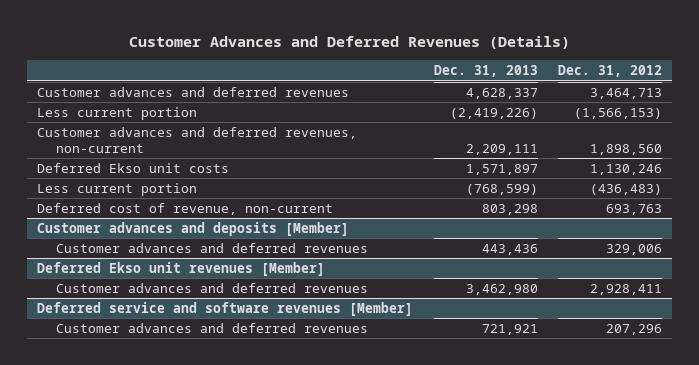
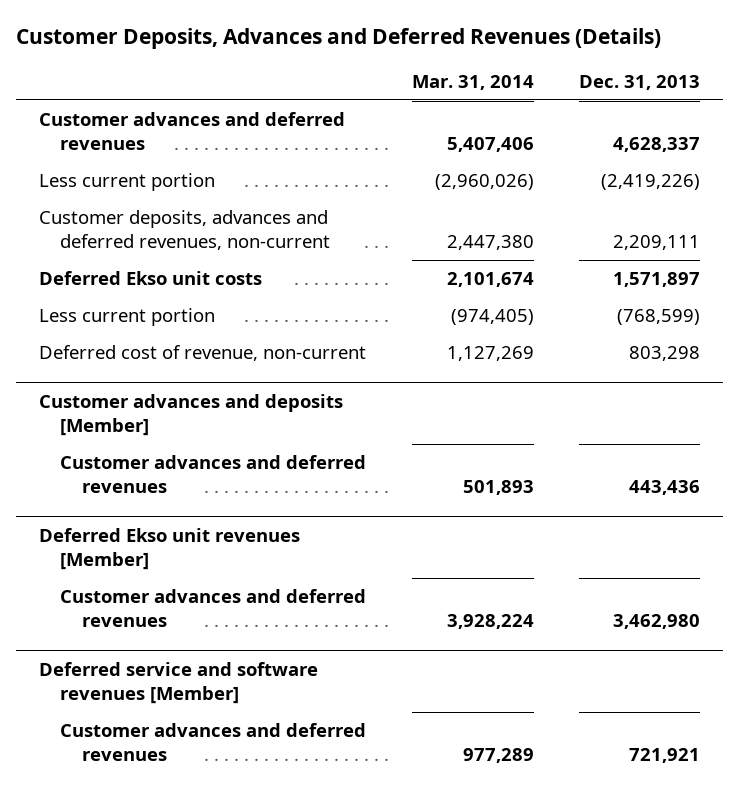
- Customer Advances and Deferred Revenues (Details)
+ Customer Deposits, Advances and Deferred Revenues (Details)
- | Dec. 31, 2013 | Dec. 31, 2012
+ | Mar. 31, 2014 | Dec. 31, 2013
- Customer advances and deferred revenues, non-current | 2,209,111 | 1,898,560
+ Customer deposits, advances and deferred revenues, non-current | 2,447,380 | 2,209,111

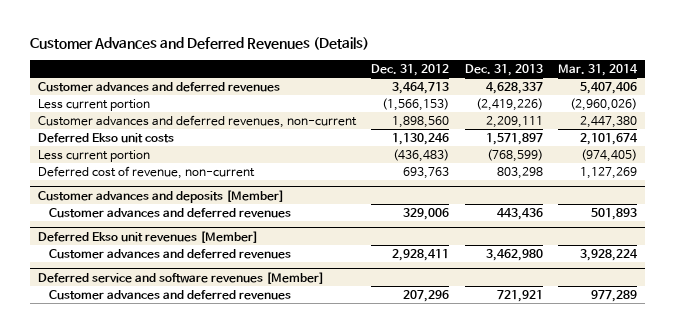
- Customer Deposits, Advances and Deferred Revenues (Details)
+ Customer Advances and Deferred Revenues (Details)
- | Mar. 31, 2014 | Dec. 31, 2013
+ | Dec. 31, 2012 | Dec. 31, 2013 | Mar. 31, 2014
- Customer deposits, advances and deferred revenues, non-current | 2,447,380 | 2,209,111
+ Customer advances and deferred revenues, non-current | 1,898,560 | 2,209,111 | 2,447,380

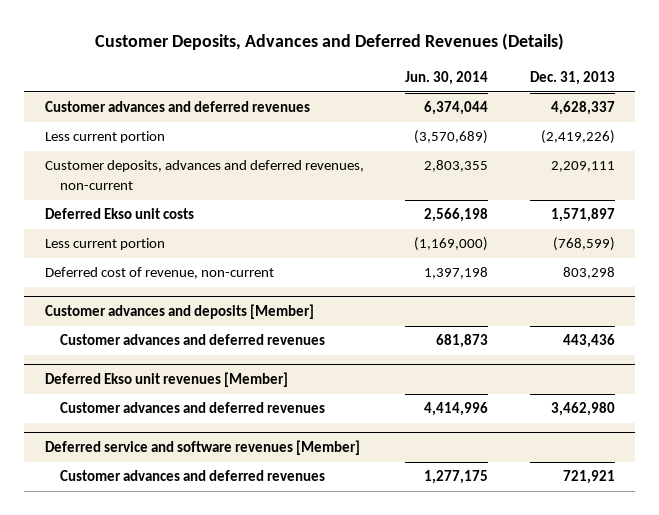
- Customer Advances and Deferred Revenues (Details)
+ Customer Deposits, Advances and Deferred Revenues (Details)
- | Dec. 31, 2012 | Dec. 31, 2013 | Mar. 31, 2014
+ | Jun. 30, 2014 | Dec. 31, 2013
- Customer advances and deferred revenues, non-current | 1,898,560 | 2,209,111 | 2,447,380
+ Customer deposits, advances and deferred revenues, non-current | 2,803,355 | 2,209,111

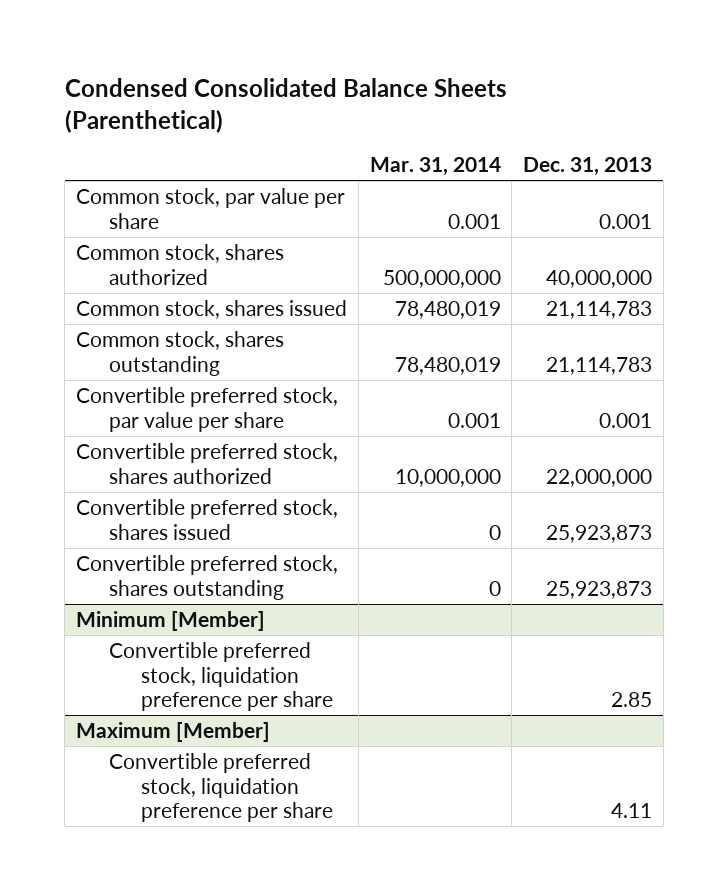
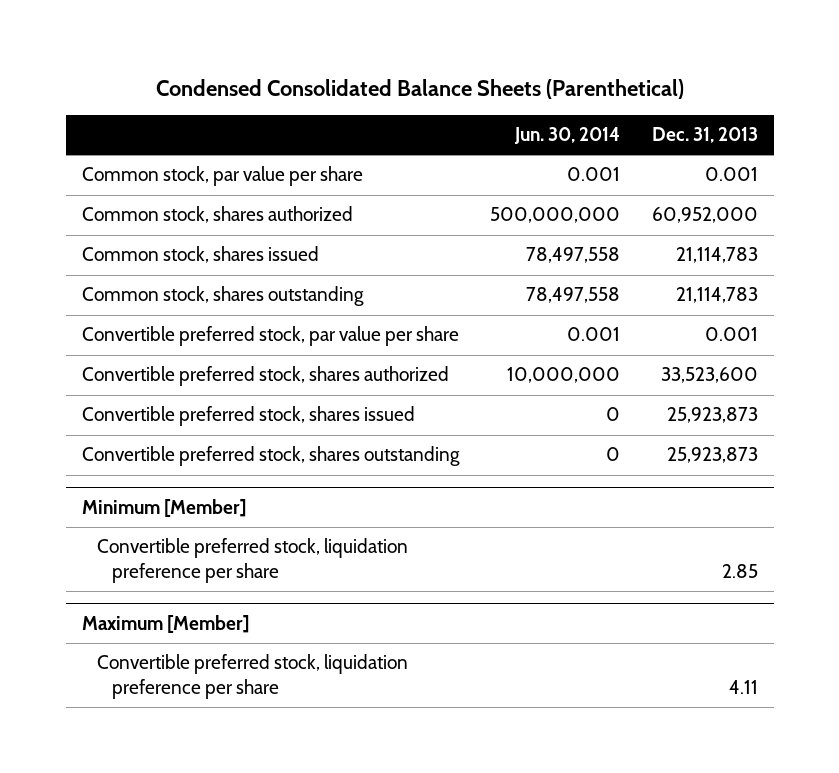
- | Mar. 31, 2014 | Dec. 31, 2013
+ | Jun. 30, 2014 | Dec. 31, 2013
- Common stock, shares authorized | 500,000,000 | 40,000,000
+ Common stock, shares authorized | 500,000,000 | 60,952,000
- Convertible preferred stock, shares authorized | 10,000,000 | 22,000,000
+ Convertible preferred stock, shares authorized | 10,000,000 | 33,523,600

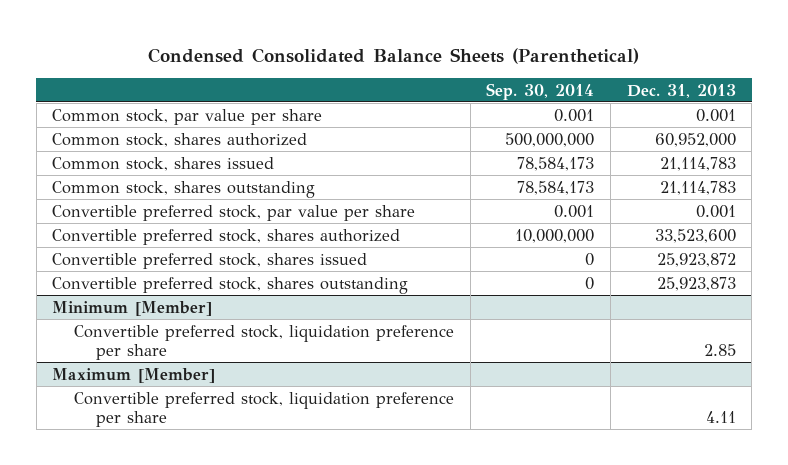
- | Jun. 30, 2014 | Dec. 31, 2013
+ | Sep. 30, 2014 | Dec. 31, 2013
- Convertible preferred stock, shares issued | 0 | 25,923,873
+ Convertible preferred stock, shares issued | 0 | 25,923,872

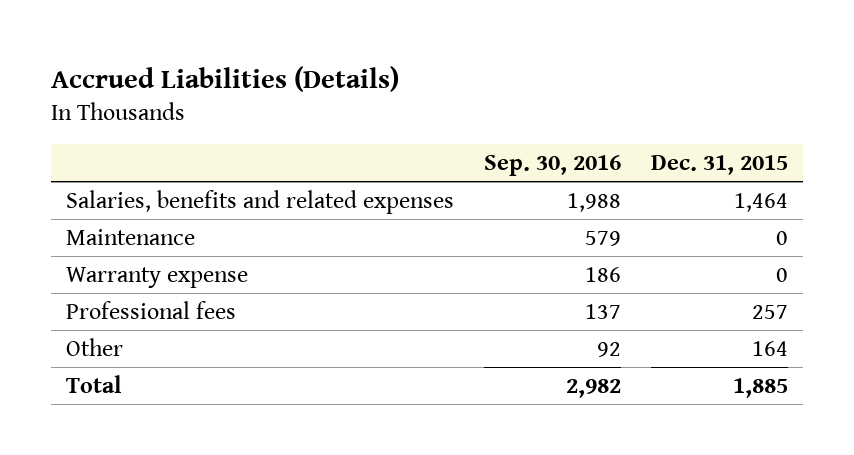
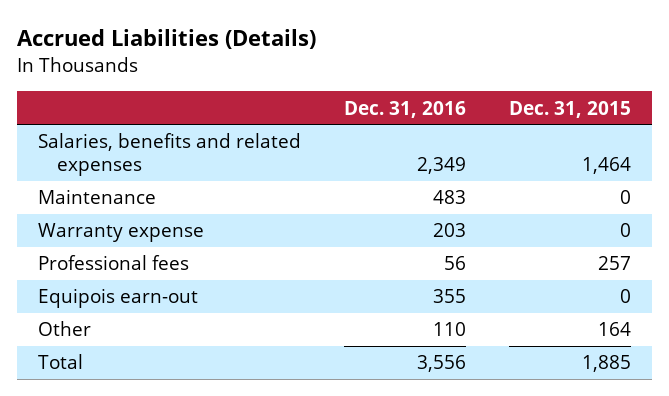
- | Sep. 30, 2016 | Dec. 31, 2015
+ | Dec. 31, 2016 | Dec. 31, 2015
+ Equipois earn-out | 355 | 0

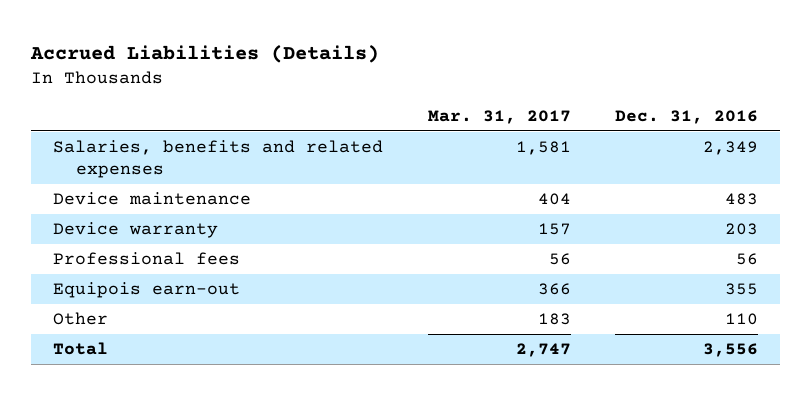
- | Dec. 31, 2016 | Dec. 31, 2015
+ | Mar. 31, 2017 | Dec. 31, 2016
- Maintenance | 483 | 0
- Warranty expense | 203 | 0
+ Device maintenance | 404 | 483
+ Device warranty | 157 | 203

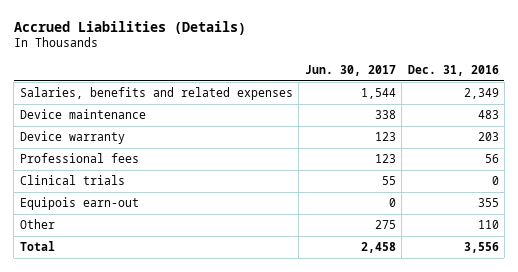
- | Mar. 31, 2017 | Dec. 31, 2016
+ | Jun. 30, 2017 | Dec. 31, 2016
+ Clinical trials | 55 | 0

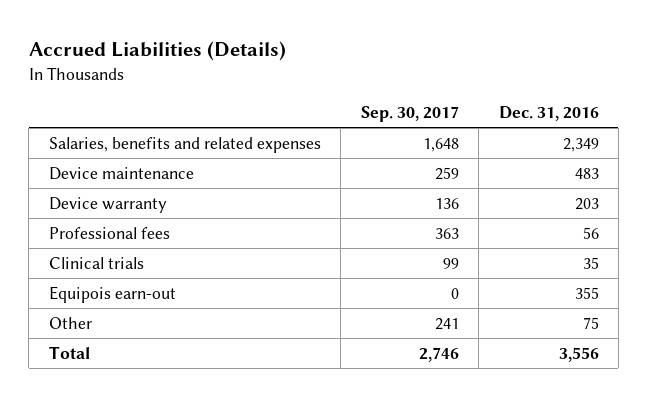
- | Jun. 30, 2017 | Dec. 31, 2016
+ | Sep. 30, 2017 | Dec. 31, 2016
- Clinical trials | 55 | 0
+ Clinical trials | 99 | 35
- Other | 275 | 110
+ Other | 241 | 75

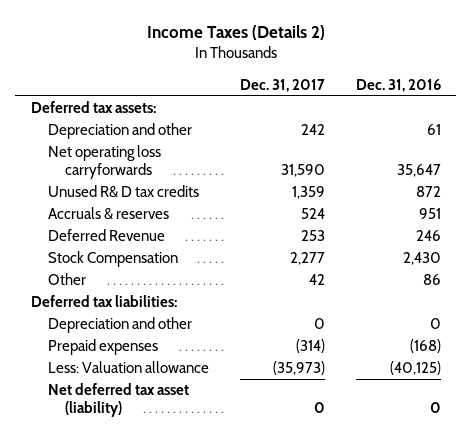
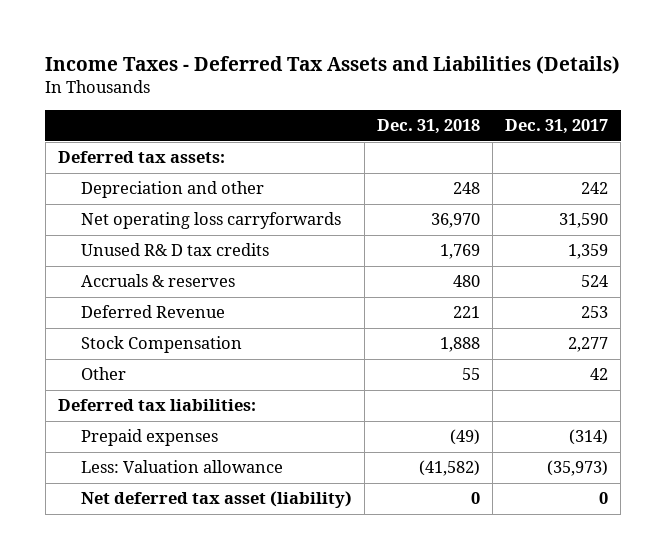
- Income Taxes (Details 2)
+ Income Taxes - Deferred Tax Assets and Liabilities (Details)
- | Dec. 31, 2017 | Dec. 31, 2016
+ | Dec. 31, 2018 | Dec. 31, 2017
- Depreciation and other | 0 | 0

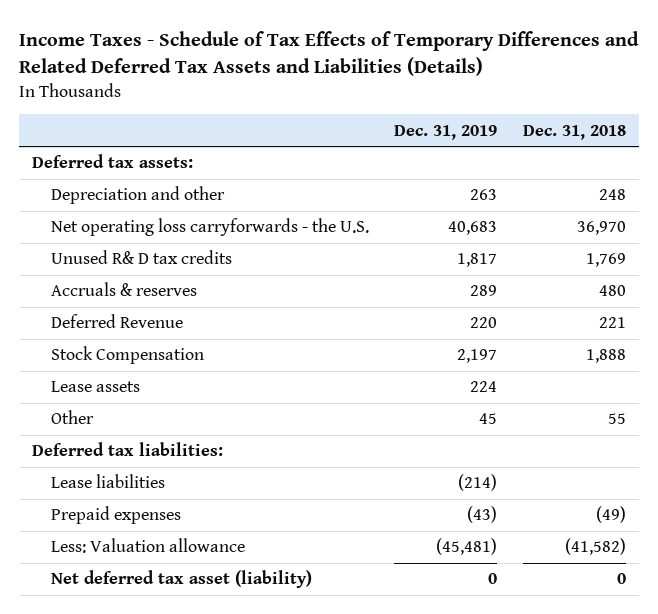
- Income Taxes - Deferred Tax Assets and Liabilities (Details)
+ Income Taxes - Schedule of Tax Effects of Temporary Differences and Related Deferred Tax Assets and Liabilities (Details)
- | Dec. 31, 2018 | Dec. 31, 2017
+ | Dec. 31, 2019 | Dec. 31, 2018
- Net operating loss carryforwards | 36,970 | 31,590
+ Net operating loss carryforwards - the U.S. | 40,683 | 36,970
+ Lease assets | 224 |
+ Lease liabilities | (214) |

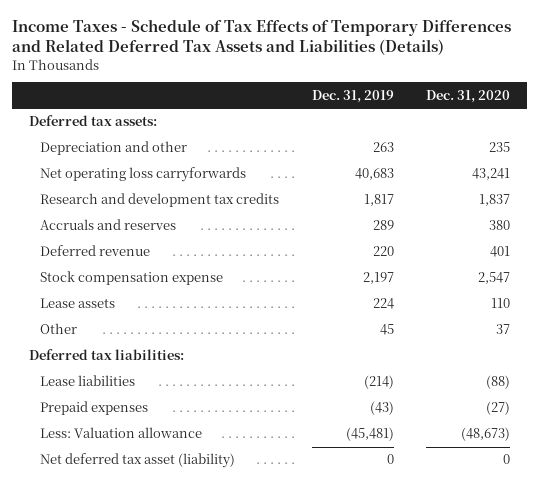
- | Dec. 31, 2019 | Dec. 31, 2018
+ | Dec. 31, 2019 | Dec. 31, 2020
- Net operating loss carryforwards - the U.S. | 40,683 | 36,970
- Unused R& D tax credits | 1,817 | 1,769
- Accruals & reserves | 289 | 480
- Deferred Revenue | 220 | 221
- Stock Compensation | 2,197 | 1,888
+ Net operating loss carryforwards | 40,683 | 43,241
+ Research and development tax credits | 1,817 | 1,837
+ Accruals and reserves | 289 | 380
+ Deferred revenue | 220 | 401
+ Stock compensation expense | 2,197 | 2,547

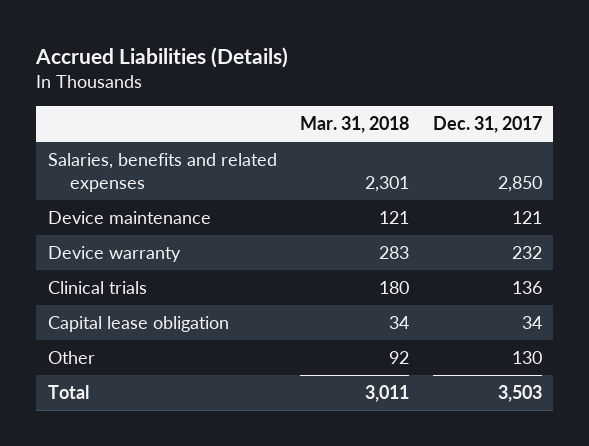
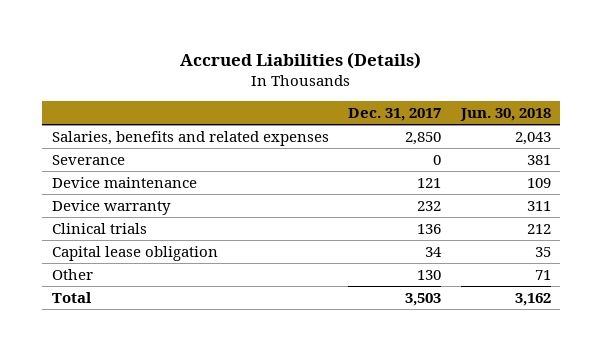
- | Mar. 31, 2018 | Dec. 31, 2017
+ | Dec. 31, 2017 | Jun. 30, 2018
+ Severance | 0 | 381

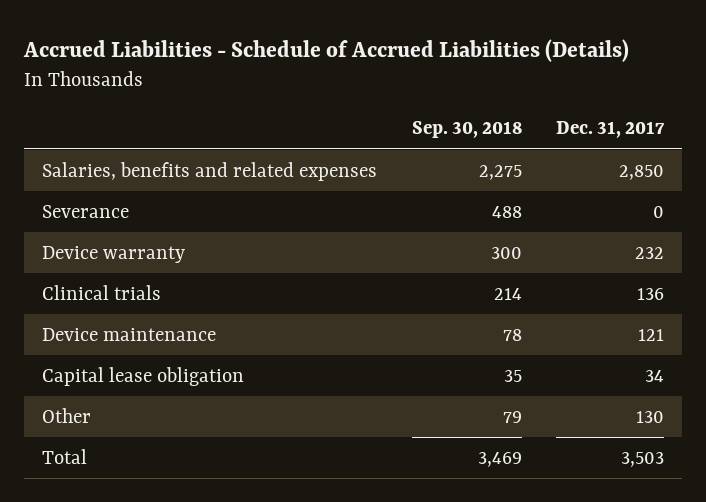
- Accrued Liabilities (Details)
+ Accrued Liabilities - Schedule of Accrued Liabilities (Details)
- | Dec. 31, 2017 | Jun. 30, 2018
+ | Sep. 30, 2018 | Dec. 31, 2017
moved down: Device maintenance | 78 | 121

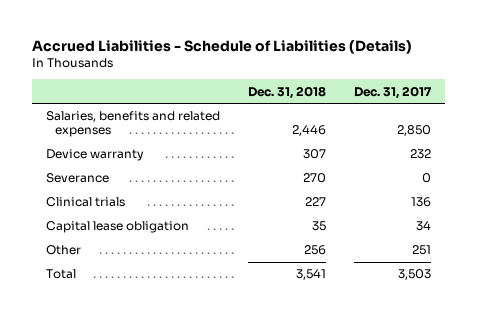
- Accrued Liabilities - Schedule of Accrued Liabilities (Details)
+ Accrued Liabilities - Schedule of Liabilities (Details)
- | Sep. 30, 2018 | Dec. 31, 2017
+ | Dec. 31, 2018 | Dec. 31, 2017
moved down: Severance | 270 | 0
- Device maintenance | 78 | 121
- Other | 79 | 130
+ Other | 256 | 251

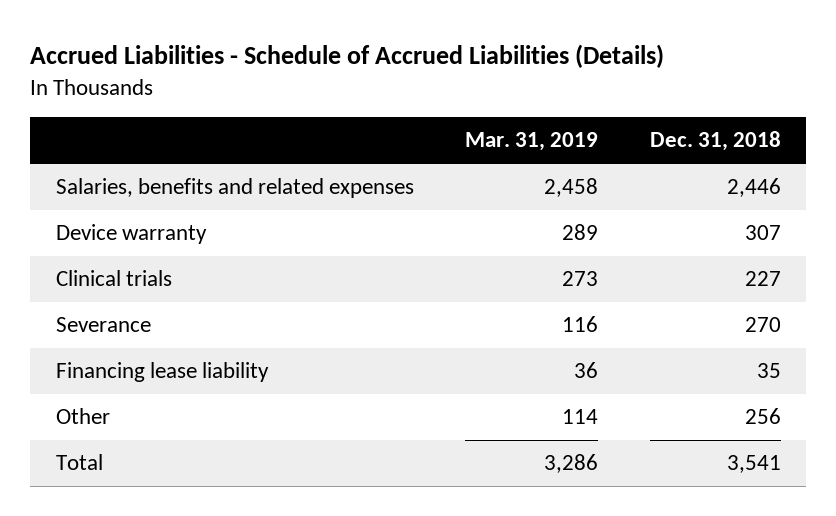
- Accrued Liabilities - Schedule of Liabilities (Details)
+ Accrued Liabilities - Schedule of Accrued Liabilities (Details)
- | Dec. 31, 2018 | Dec. 31, 2017
+ | Mar. 31, 2019 | Dec. 31, 2018
- Capital lease obligation | 35 | 34
moved down: Severance | 116 | 270
+ Financing lease liability | 36 | 35

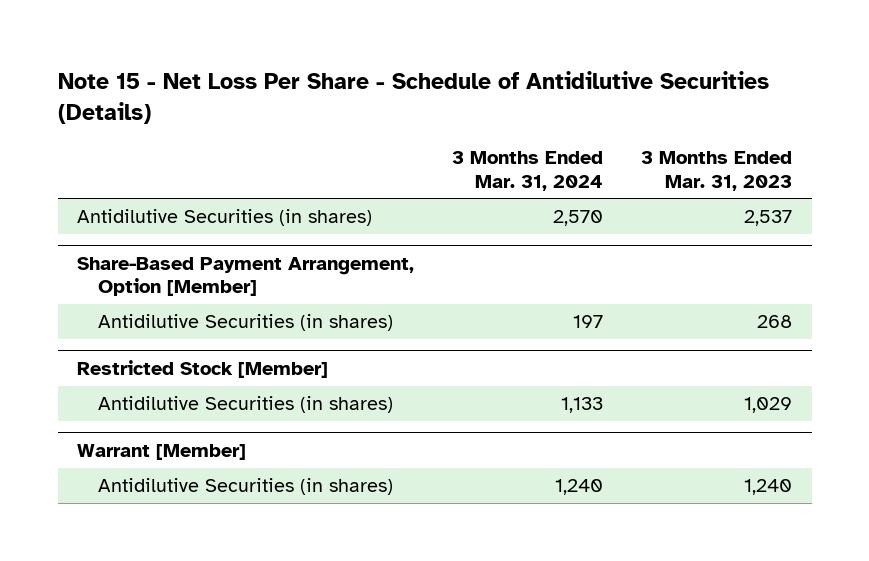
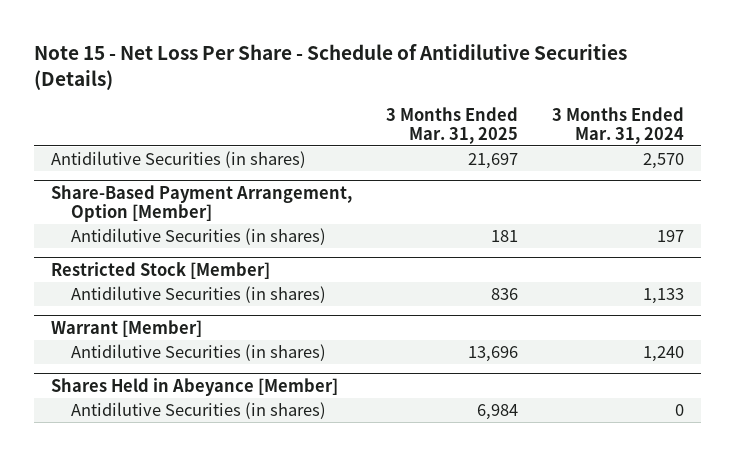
- | 3 Months Ended Mar. 31, 2024 | 3 Months Ended Mar. 31, 2023
+ | 3 Months Ended Mar. 31, 2025 | 3 Months Ended Mar. 31, 2024
+ Shares Held in Abeyance [Member]
+ Antidilutive Securities (in shares) | 6,984 | 0

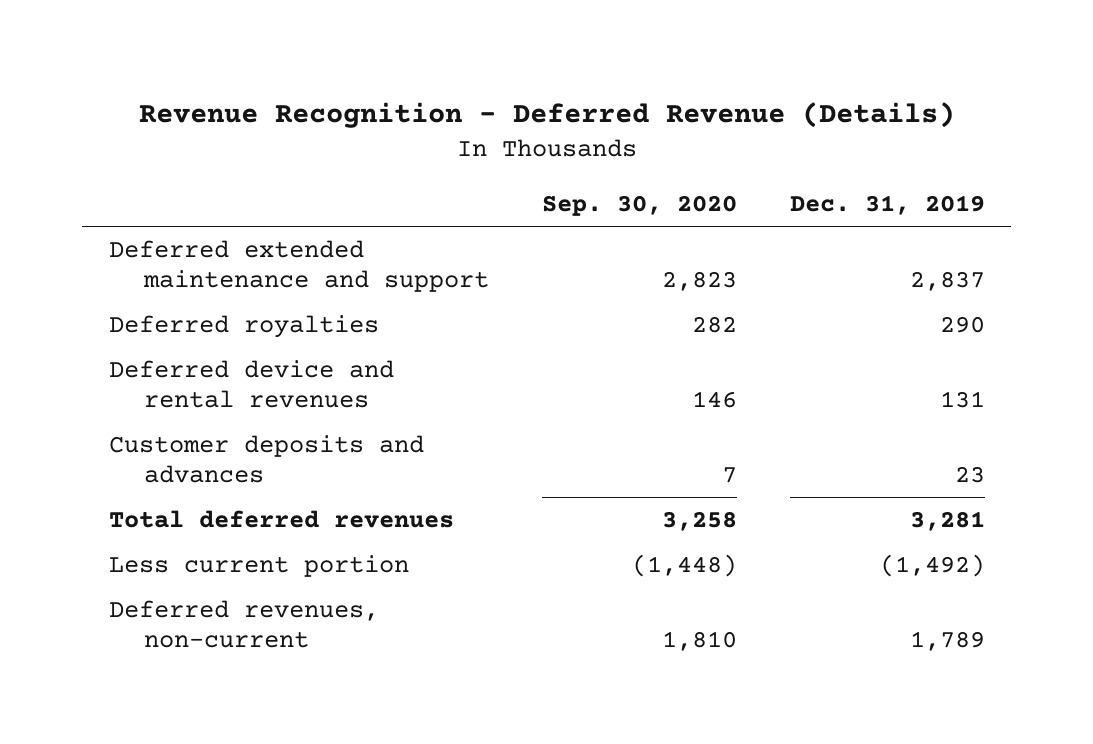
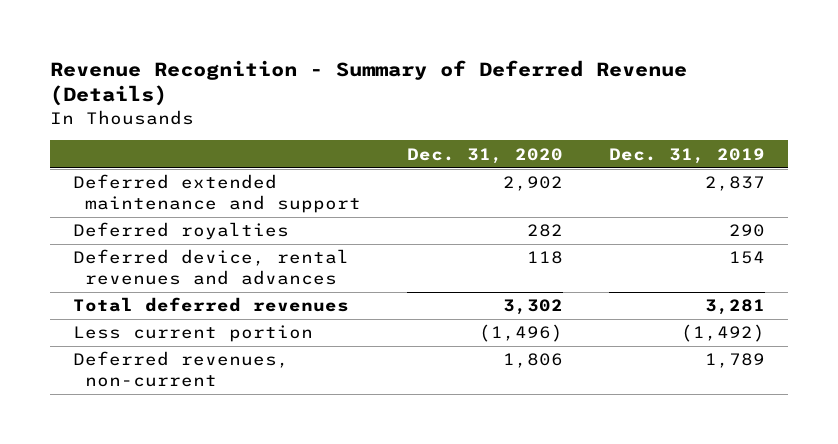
- Revenue Recognition - Deferred Revenue (Details)
+ Revenue Recognition - Summary of Deferred Revenue (Details)
- | Sep. 30, 2020 | Dec. 31, 2019
+ | Dec. 31, 2020 | Dec. 31, 2019
- Deferred device and rental revenues | 146 | 131
- Customer deposits and advances | 7 | 23
+ Deferred device, rental revenues and advances | 118 | 154

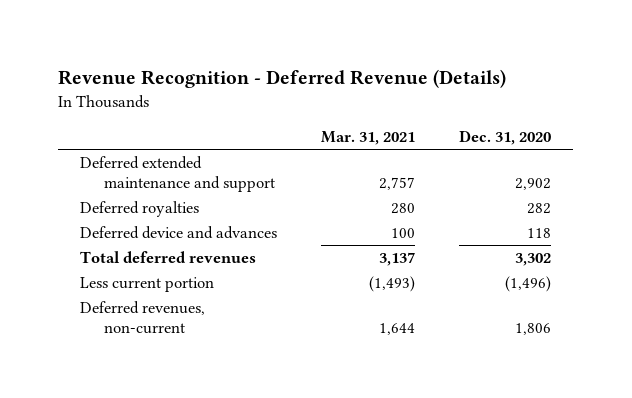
- Revenue Recognition - Summary of Deferred Revenue (Details)
+ Revenue Recognition - Deferred Revenue (Details)
- | Dec. 31, 2020 | Dec. 31, 2019
+ | Mar. 31, 2021 | Dec. 31, 2020
- Deferred device, rental revenues and advances | 118 | 154
+ Deferred device and advances | 100 | 118

